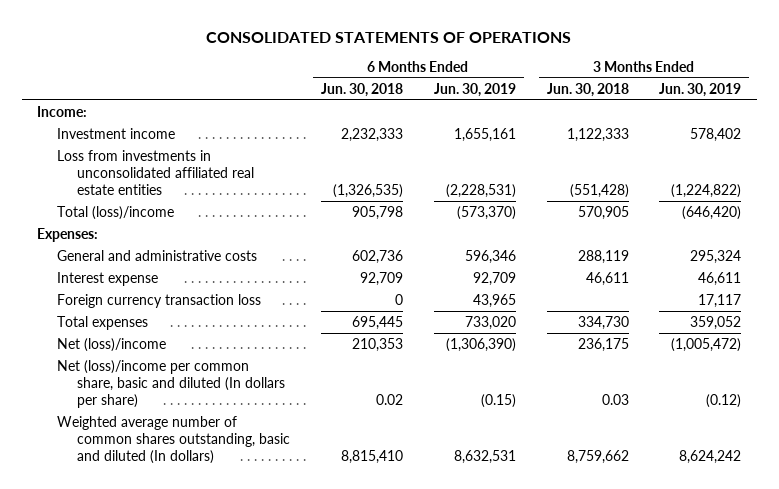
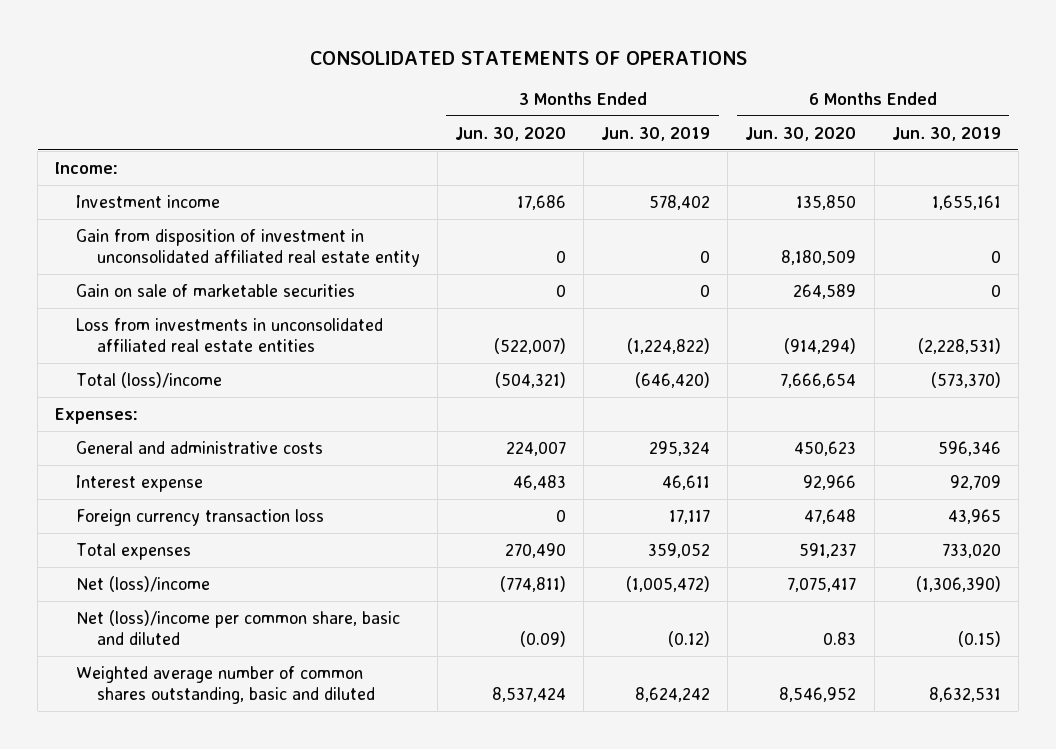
- | 6 Months Ended Jun. 30, 2018 | 6 Months Ended Jun. 30, 2019 | 3 Months Ended Jun. 30, 2018 | 3 Months Ended Jun. 30, 2019
+ | 3 Months Ended Jun. 30, 2020 | 3 Months Ended Jun. 30, 2019 | 6 Months Ended Jun. 30, 2020 | 6 Months Ended Jun. 30, 2019
+ Gain from disposition of investment in unconsolidated affiliated real estate entity | 0 | 0 | 8,180,509 | 0
+ Gain on sale of marketable securities | 0 | 0 | 264,589 | 0
- Net (loss)/income per common share, basic and diluted (In dollars per share) | 0.02 | (0.15) | 0.03 | (0.12)
- Weighted average number of common shares outstanding, basic and diluted (In dollars) | 8,815,410 | 8,632,531 | 8,759,662 | 8,624,242
+ Net (loss)/income per common share, basic and diluted | (0.09) | (0.12) | 0.83 | (0.15)
+ Weighted average number of common shares outstanding, basic and diluted | 8,537,424 | 8,624,242 | 8,546,952 | 8,632,531

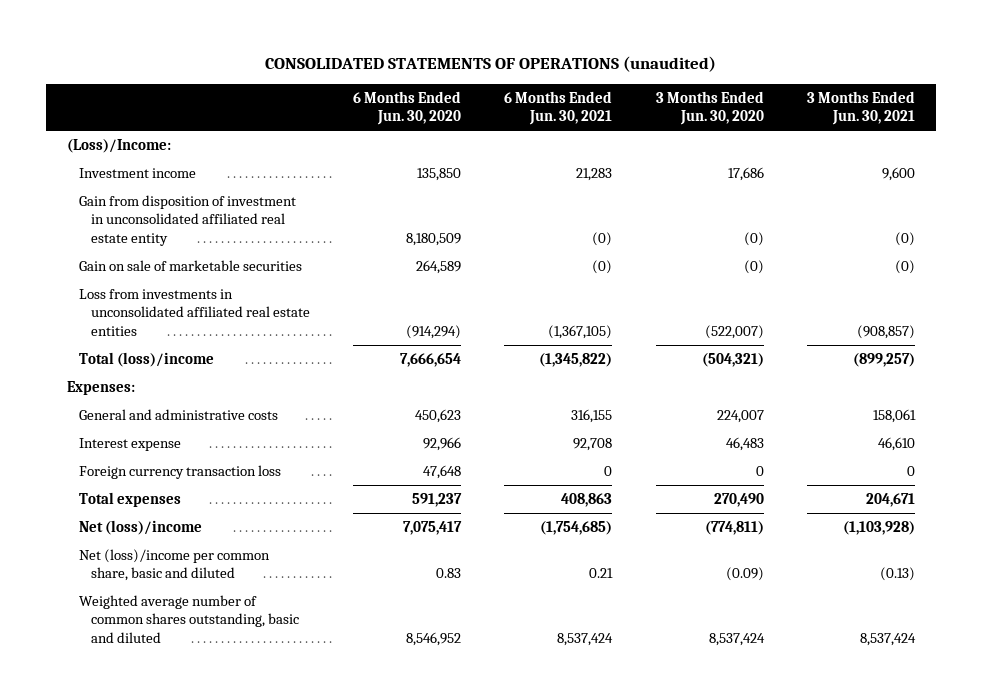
- CONSOLIDATED STATEMENTS OF OPERATIONS
+ CONSOLIDATED STATEMENTS OF OPERATIONS (unaudited)
- | 3 Months Ended Jun. 30, 2020 | 3 Months Ended Jun. 30, 2019 | 6 Months Ended Jun. 30, 2020 | 6 Months Ended Jun. 30, 2019
+ | 6 Months Ended Jun. 30, 2020 | 6 Months Ended Jun. 30, 2021 | 3 Months Ended Jun. 30, 2020 | 3 Months Ended Jun. 30, 2021
- Income:
+ (Loss)/Income:
- Gain from disposition of investment in unconsolidated affiliated real estate entity | 0 | 0 | 8,180,509 | 0
- Gain on sale of marketable securities | 0 | 0 | 264,589 | 0
+ Gain from disposition of investment in unconsolidated affiliated real estate entity | 8,180,509 | (0) | (0) | (0)
+ Gain on sale of marketable securities | 264,589 | (0) | (0) | (0)

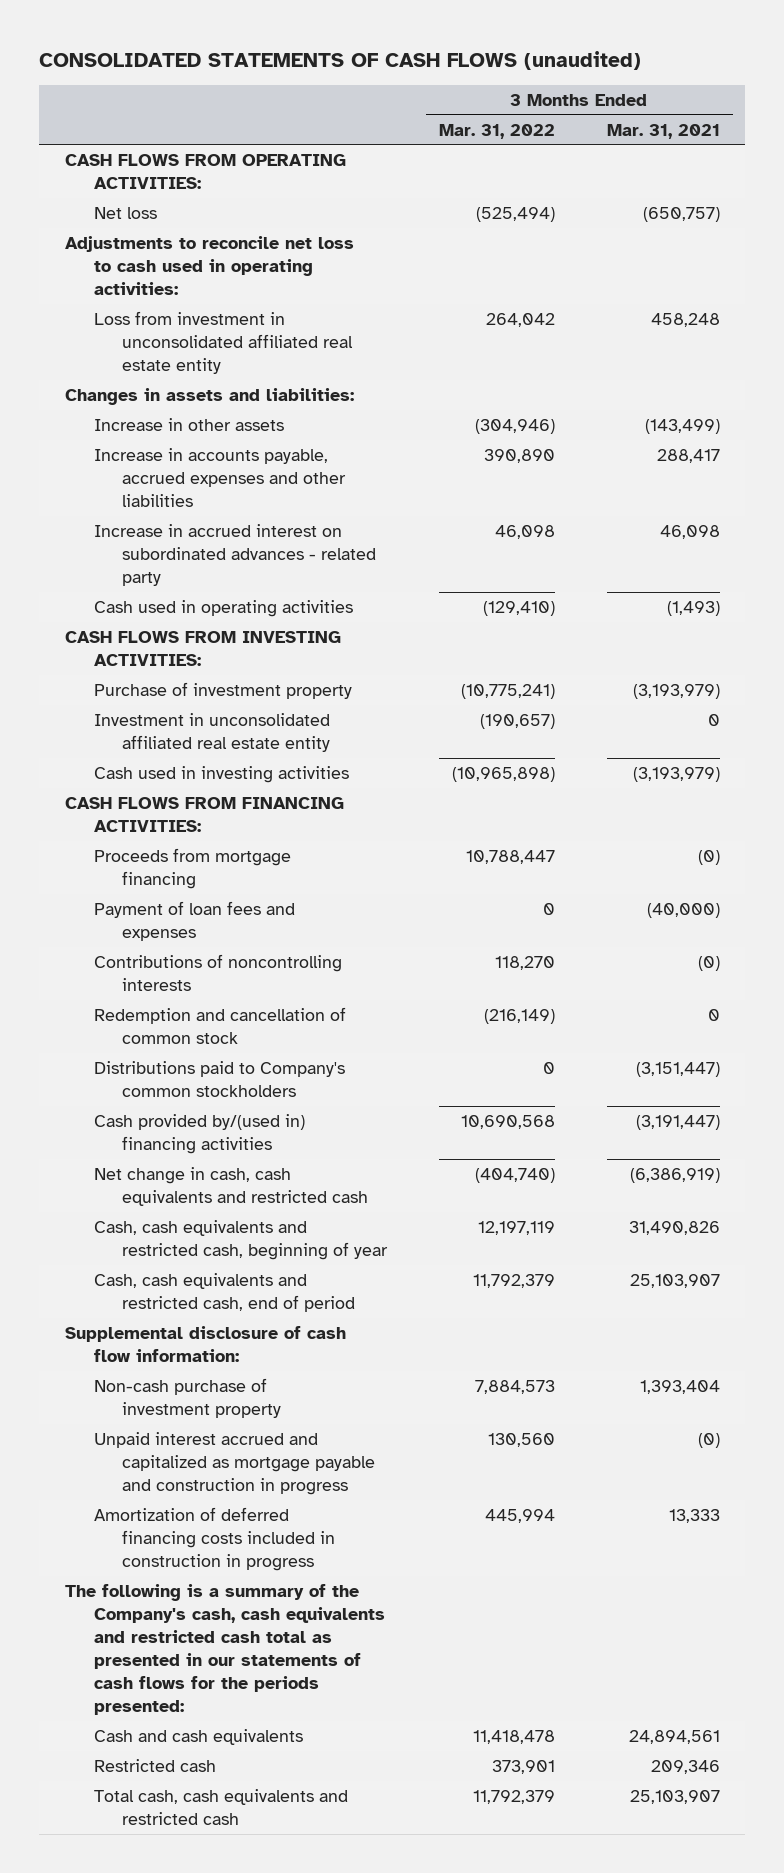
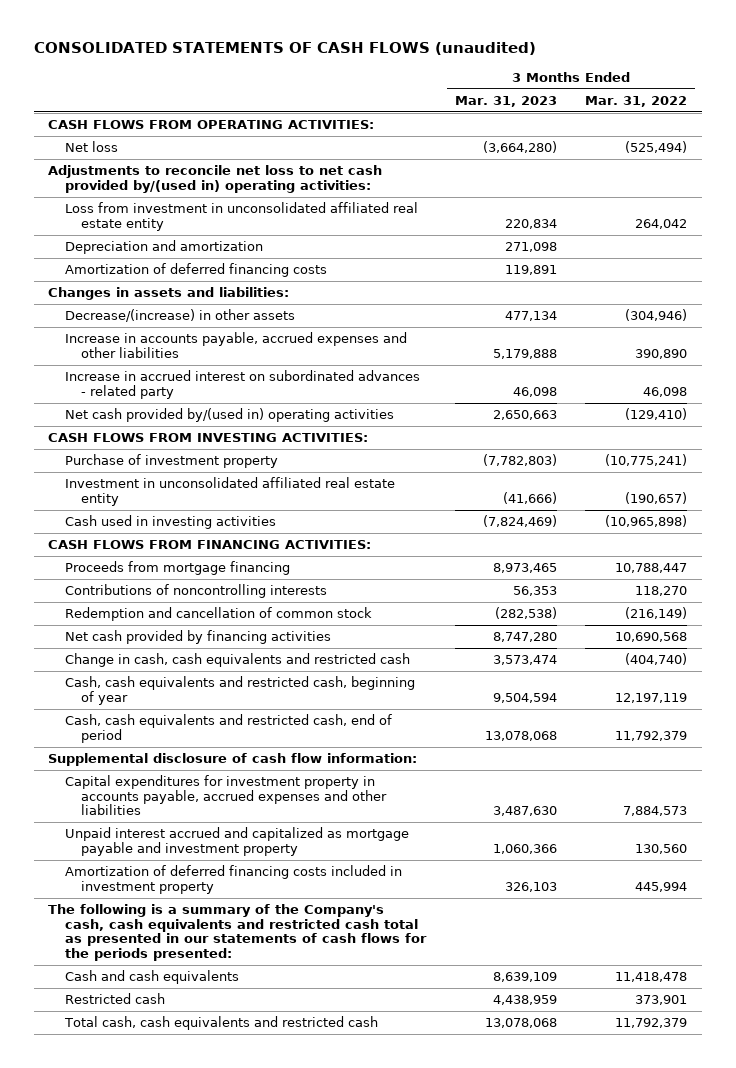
- | 3 Months Ended Mar. 31, 2022 | 3 Months Ended Mar. 31, 2021
+ | 3 Months Ended Mar. 31, 2023 | 3 Months Ended Mar. 31, 2022
- Adjustments to reconcile net loss to cash used in operating activities:
+ Adjustments to reconcile net loss to net cash provided by/(used in) operating activities:
+ Depreciation and amortization | 271,098 |
+ Amortization of deferred financing costs | 119,891 |
- Increase in other assets | (304,946) | (143,499)
+ Decrease/(increase) in other assets | 477,134 | (304,946)
- Cash used in operating activities | (129,410) | (1,493)
+ Net cash provided by/(used in) operating activities | 2,650,663 | (129,410)
- Payment of loan fees and expenses | 0 | (40,000)
- Distributions paid to Company's common stockholders | 0 | (3,151,447)
- Cash provided by/(used in) financing activities | 10,690,568 | (3,191,447)
- Net change in cash, cash equivalents and restricted cash | (404,740) | (6,386,919)
+ Net cash provided by financing activities | 8,747,280 | 10,690,568
+ Change in cash, cash equivalents and restricted cash | 3,573,474 | (404,740)
- Non-cash purchase of investment property | 7,884,573 | 1,393,404
- Unpaid interest accrued and capitalized as mortgage payable and construction in progress | 130,560 | (0)
- Amortization of deferred financing costs included in construction in progress | 445,994 | 13,333
+ Capital expenditures for investment property in accounts payable, accrued expenses and other liabilities | 3,487,630 | 7,884,573
+ Unpaid interest accrued and capitalized as mortgage payable and investment property | 1,060,366 | 130,560
+ Amortization of deferred financing costs included in investment property | 326,103 | 445,994

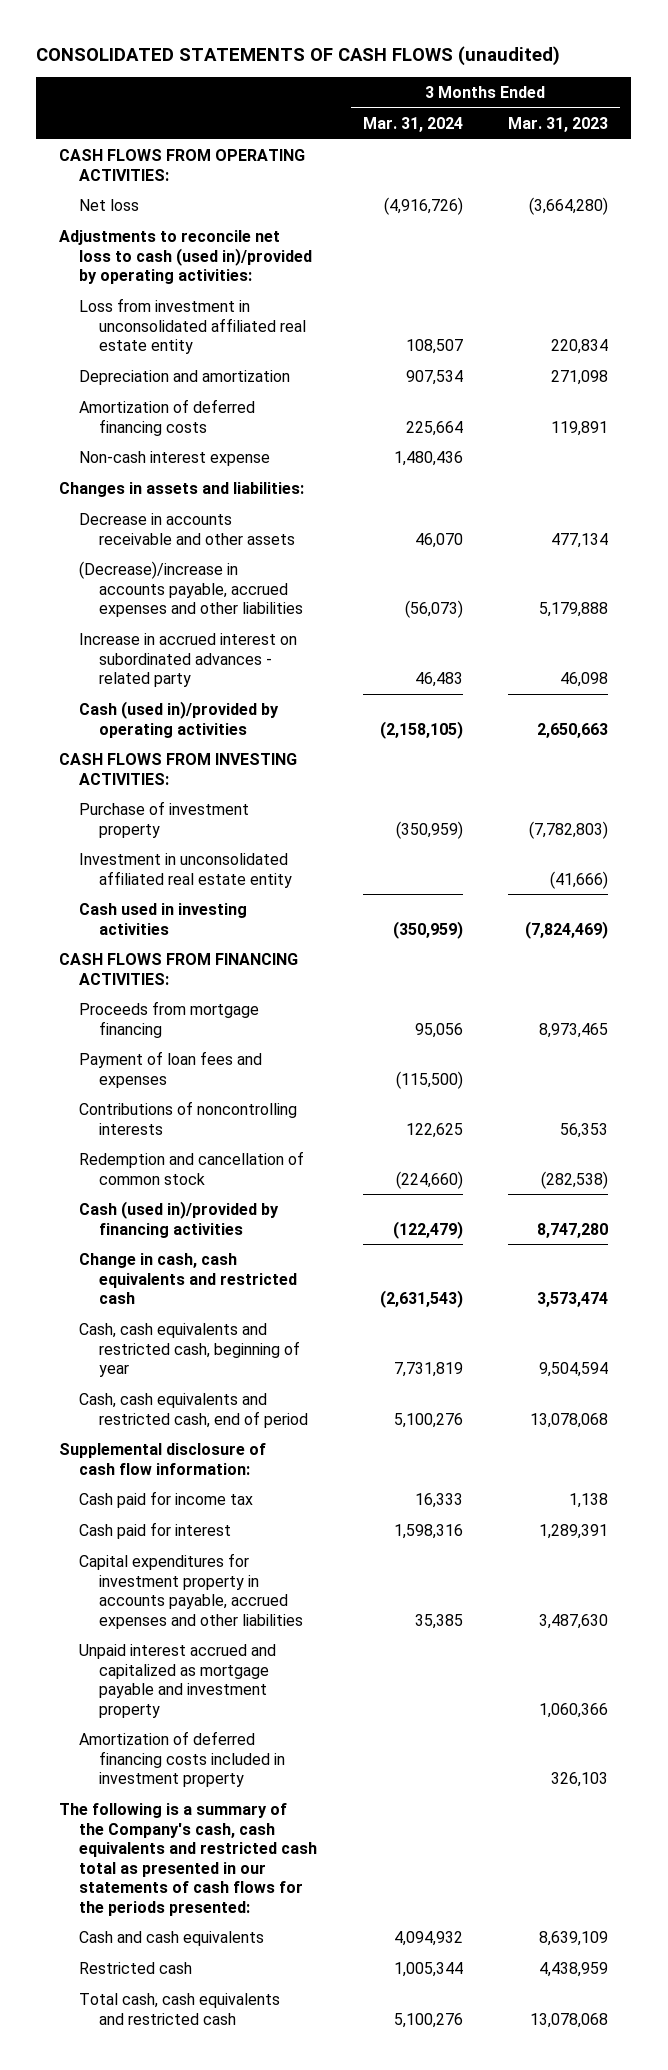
- | 3 Months Ended Mar. 31, 2023 | 3 Months Ended Mar. 31, 2022
+ | 3 Months Ended Mar. 31, 2024 | 3 Months Ended Mar. 31, 2023
- Adjustments to reconcile net loss to net cash provided by/(used in) operating activities:
+ Adjustments to reconcile net loss to cash (used in)/provided by operating activities:
+ Non-cash interest expense | 1,480,436 |
- Decrease/(increase) in other assets | 477,134 | (304,946)
- Increase in accounts payable, accrued expenses and other liabilities | 5,179,888 | 390,890
+ Decrease in accounts receivable and other assets | 46,070 | 477,134
+ (Decrease)/increase in accounts payable, accrued expenses and other liabilities | (56,073) | 5,179,888
- Net cash provided by/(used in) operating activities | 2,650,663 | (129,410)
+ Cash (used in)/provided by operating activities | (2,158,105) | 2,650,663
+ Payment of loan fees and expenses | (115,500) |
- Net cash provided by financing activities | 8,747,280 | 10,690,568
+ Cash (used in)/provided by financing activities | (122,479) | 8,747,280
+ Cash paid for income tax | 16,333 | 1,138
+ Cash paid for interest | 1,598,316 | 1,289,391

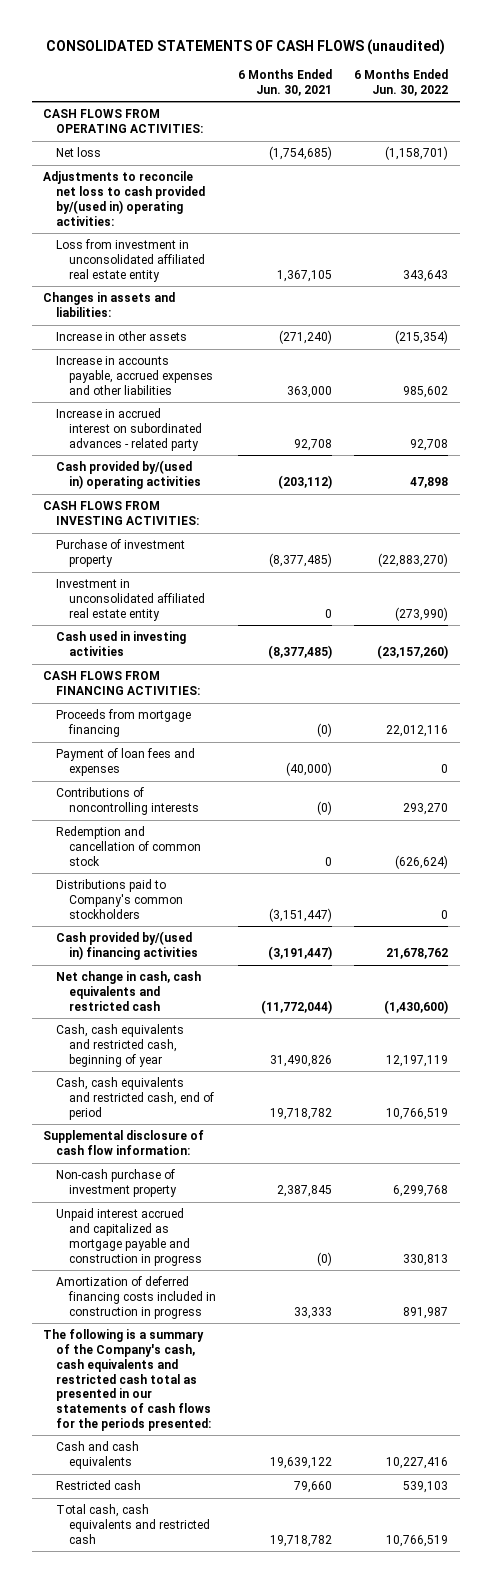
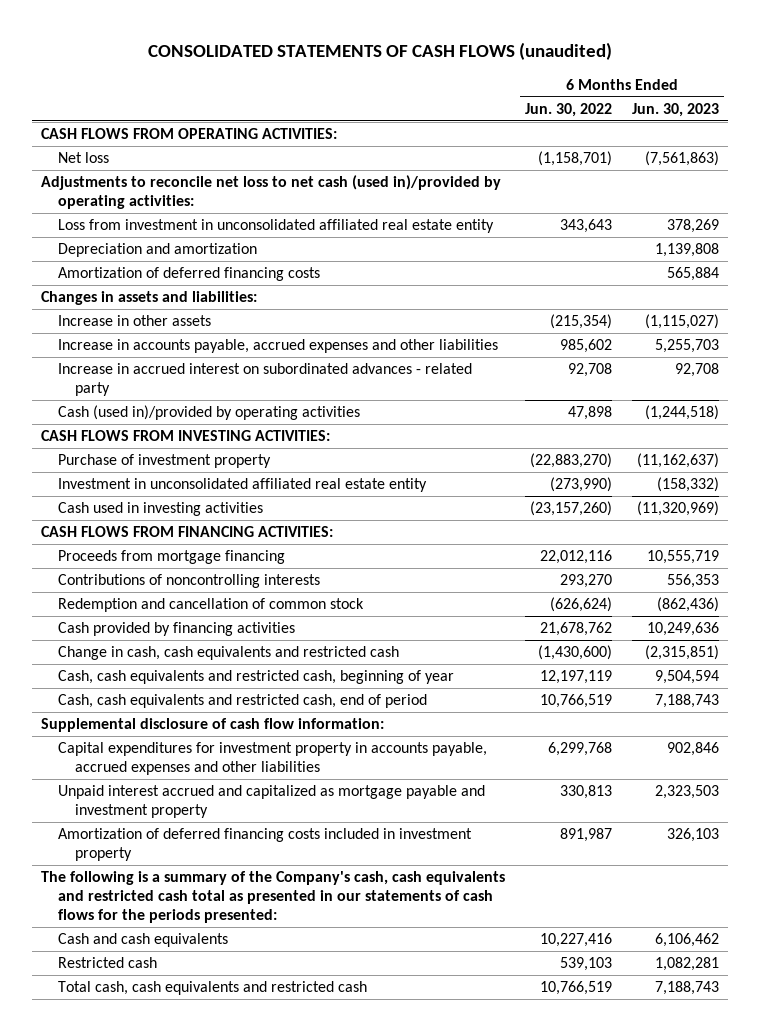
- | 6 Months Ended Jun. 30, 2021 | 6 Months Ended Jun. 30, 2022
+ | 6 Months Ended Jun. 30, 2022 | 6 Months Ended Jun. 30, 2023
- Adjustments to reconcile net loss to cash provided by/(used in) operating activities:
+ Adjustments to reconcile net loss to net cash (used in)/provided by operating activities:
+ Depreciation and amortization | | 1,139,808
+ Amortization of deferred financing costs | | 565,884
- Cash provided by/(used in) operating activities | (203,112) | 47,898
+ Cash (used in)/provided by operating activities | 47,898 | (1,244,518)
- Payment of loan fees and expenses | (40,000) | 0
- Distributions paid to Company's common stockholders | (3,151,447) | 0
- Cash provided by/(used in) financing activities | (3,191,447) | 21,678,762
- Net change in cash, cash equivalents and restricted cash | (11,772,044) | (1,430,600)
+ Cash provided by financing activities | 21,678,762 | 10,249,636
+ Change in cash, cash equivalents and restricted cash | (1,430,600) | (2,315,851)
- Non-cash purchase of investment property | 2,387,845 | 6,299,768
- Unpaid interest accrued and capitalized as mortgage payable and construction in progress | (0) | 330,813
- Amortization of deferred financing costs included in construction in progress | 33,333 | 891,987
+ Capital expenditures for investment property in accounts payable, accrued expenses and other liabilities | 6,299,768 | 902,846
+ Unpaid interest accrued and capitalized as mortgage payable and investment property | 330,813 | 2,323,503
+ Amortization of deferred financing costs included in investment property | 891,987 | 326,103

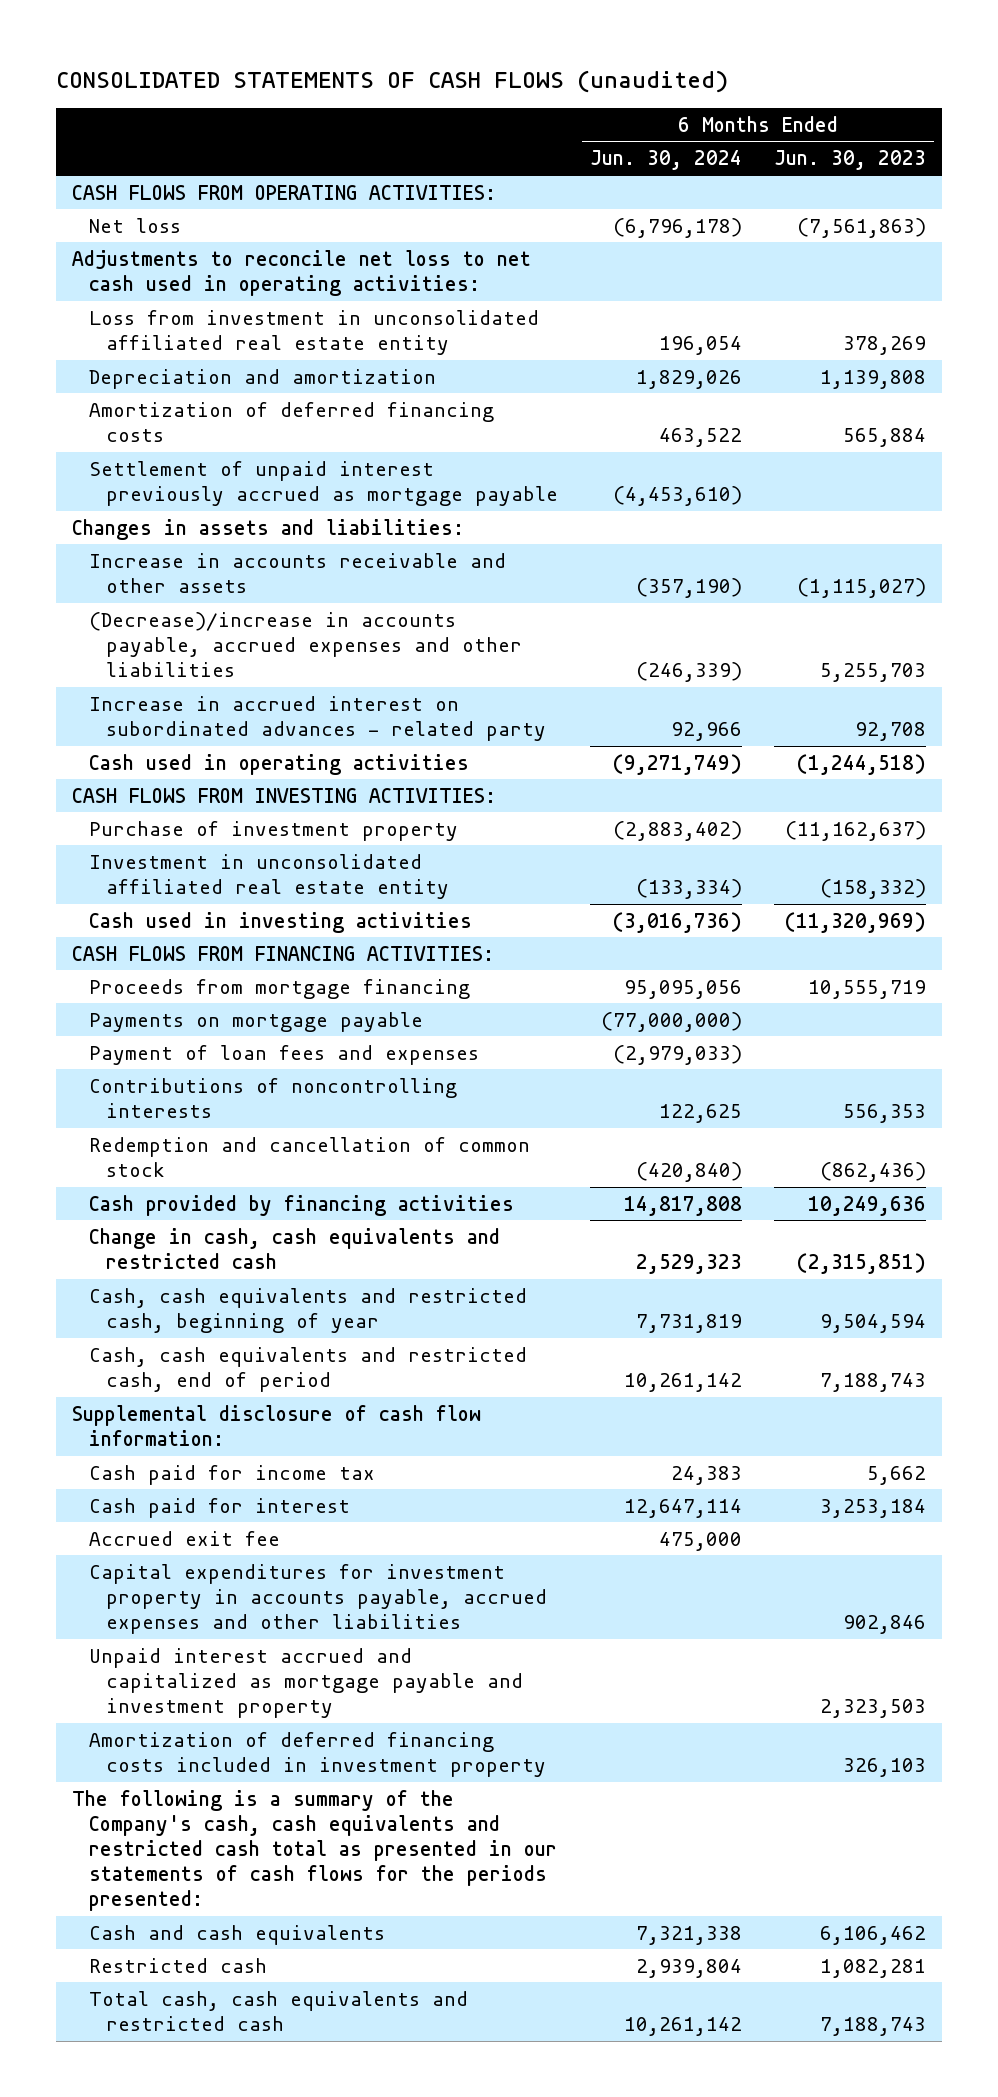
- | 6 Months Ended Jun. 30, 2022 | 6 Months Ended Jun. 30, 2023
+ | 6 Months Ended Jun. 30, 2024 | 6 Months Ended Jun. 30, 2023
- Adjustments to reconcile net loss to net cash (used in)/provided by operating activities:
+ Adjustments to reconcile net loss to net cash used in operating activities:
+ Settlement of unpaid interest previously accrued as mortgage payable | (4,453,610) |
- Increase in other assets | (215,354) | (1,115,027)
- Increase in accounts payable, accrued expenses and other liabilities | 985,602 | 5,255,703
+ Increase in accounts receivable and other assets | (357,190) | (1,115,027)
+ (Decrease)/increase in accounts payable, accrued expenses and other liabilities | (246,339) | 5,255,703
- Cash (used in)/provided by operating activities | 47,898 | (1,244,518)
+ Cash used in operating activities | (9,271,749) | (1,244,518)
+ Payments on mortgage payable | (77,000,000) |
+ Payment of loan fees and expenses | (2,979,033) |
+ Cash paid for income tax | 24,383 | 5,662
+ Cash paid for interest | 12,647,114 | 3,253,184
+ Accrued exit fee | 475,000 |

